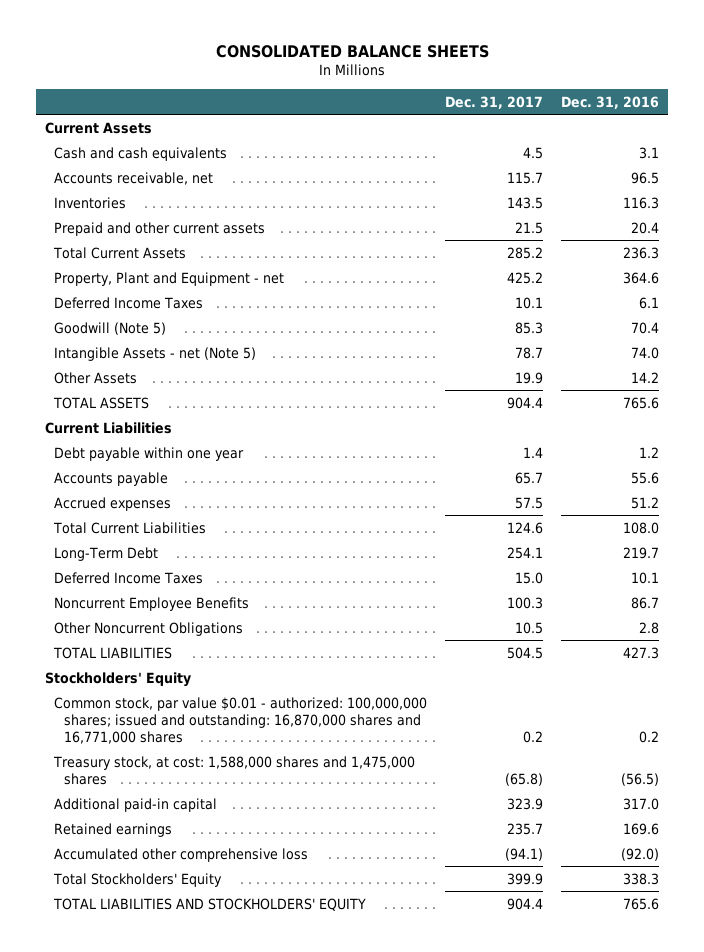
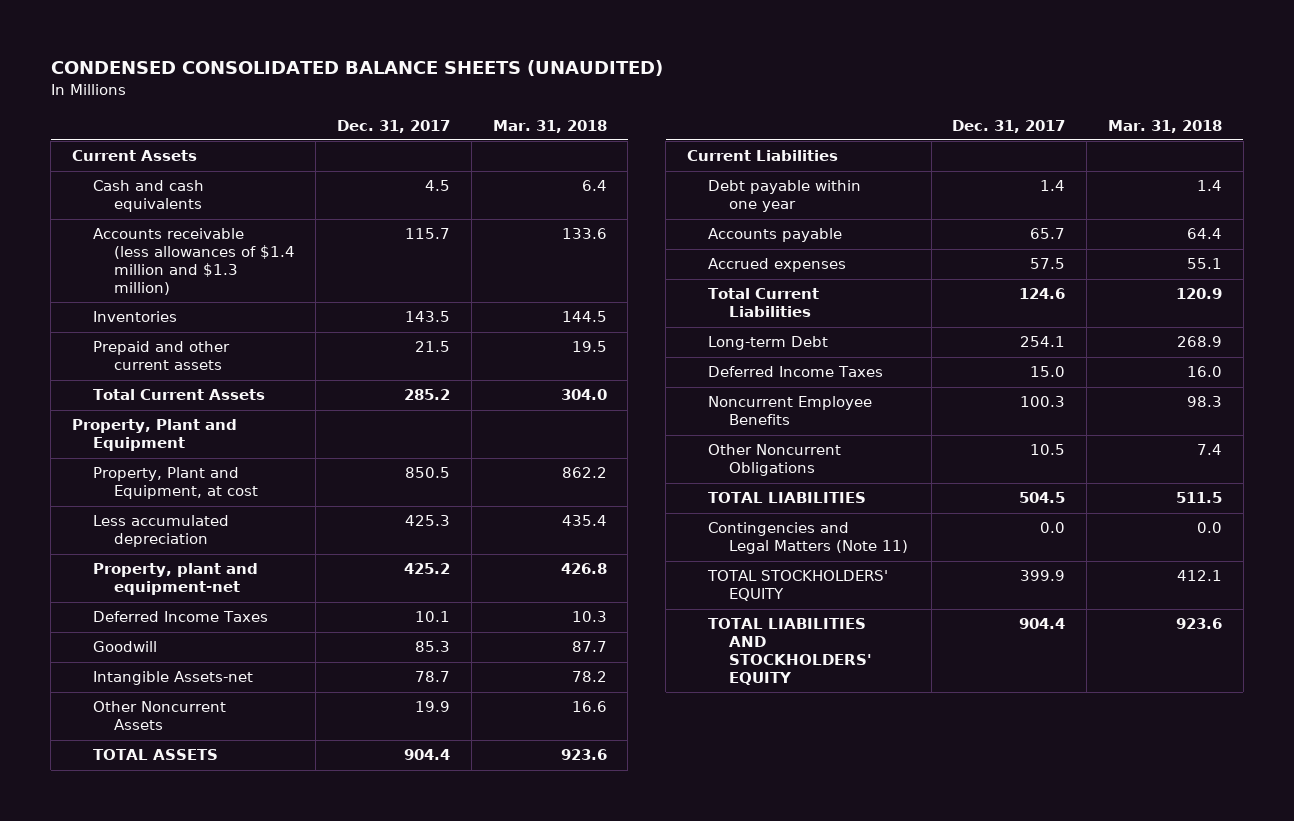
- CONSOLIDATED BALANCE SHEETS
+ CONDENSED CONSOLIDATED BALANCE SHEETS (UNAUDITED)
- | Dec. 31, 2017 | Dec. 31, 2016
+ | Dec. 31, 2017 | Mar. 31, 2018
- Accounts receivable, net | 115.7 | 96.5
+ Accounts receivable (less allowances of $1.4 million and $1.3 million) | 115.7 | 133.6
- Property, Plant and Equipment - net | 425.2 | 364.6
+ Property, Plant and Equipment
+ Property, Plant and Equipment, at cost | 850.5 | 862.2
+ Less accumulated depreciation | 425.3 | 435.4
+ Property, plant and equipment-net | 425.2 | 426.8
- Goodwill (Note 5) | 85.3 | 70.4
- Intangible Assets - net (Note 5) | 78.7 | 74.0
- Other Assets | 19.9 | 14.2
+ Goodwill | 85.3 | 87.7
+ Intangible Assets-net | 78.7 | 78.2
+ Other Noncurrent Assets | 19.9 | 16.6
- Long-Term Debt | 254.1 | 219.7
+ Long-term Debt | 254.1 | 268.9
- Stockholders' Equity
- Common stock, par value $0.01 - authorized: 100,000,000 shares; issued and outstanding: 16,870,000 shares and 16,771,000 shares | 0.2 | 0.2
- Treasury stock, at cost: 1,588,000 shares and 1,475,000 shares | (65.8) | (56.5)
- Additional paid-in capital | 323.9 | 317.0
- Retained earnings | 235.7 | 169.6
- Accumulated other comprehensive loss | (94.1) | (92.0)
- Total Stockholders' Equity | 399.9 | 338.3
+ Contingencies and Legal Matters (Note 11) | 0.0 | 0.0
+ TOTAL STOCKHOLDERS' EQUITY | 399.9 | 412.1

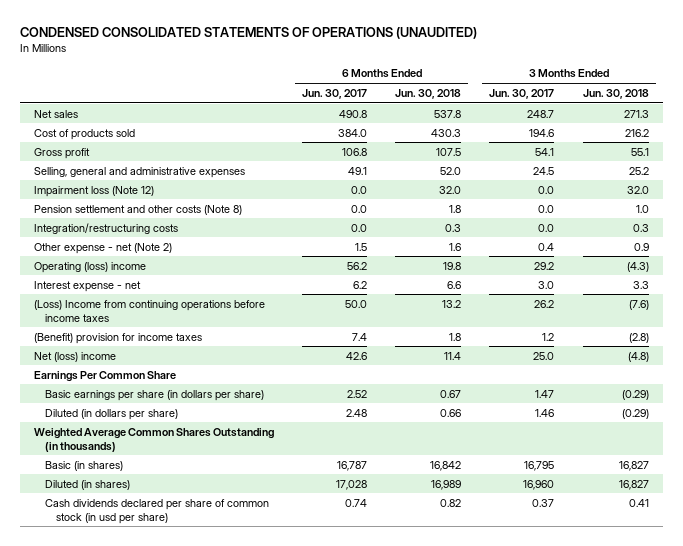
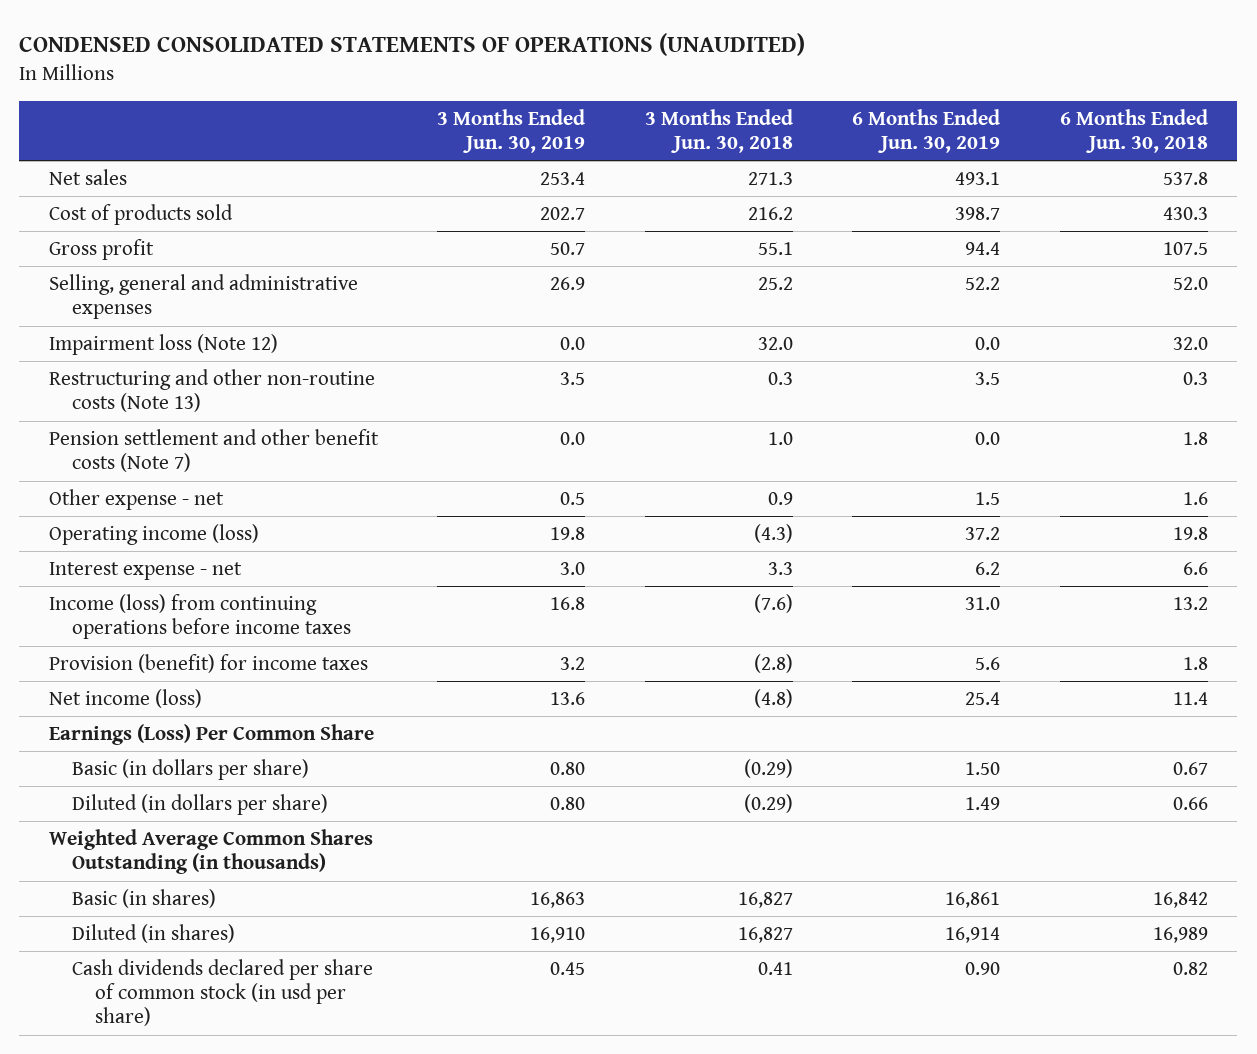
- | 6 Months Ended Jun. 30, 2017 | 6 Months Ended Jun. 30, 2018 | 3 Months Ended Jun. 30, 2017 | 3 Months Ended Jun. 30, 2018
+ | 3 Months Ended Jun. 30, 2019 | 3 Months Ended Jun. 30, 2018 | 6 Months Ended Jun. 30, 2019 | 6 Months Ended Jun. 30, 2018
- Pension settlement and other costs (Note 8) | 0.0 | 1.8 | 0.0 | 1.0
- Integration/restructuring costs | 0.0 | 0.3 | 0.0 | 0.3
- Other expense - net (Note 2) | 1.5 | 1.6 | 0.4 | 0.9
- Operating (loss) income | 56.2 | 19.8 | 29.2 | (4.3)
+ Restructuring and other non-routine costs (Note 13) | 3.5 | 0.3 | 3.5 | 0.3
+ Pension settlement and other benefit costs (Note 7) | 0.0 | 1.0 | 0.0 | 1.8
+ Other expense - net | 0.5 | 0.9 | 1.5 | 1.6
+ Operating income (loss) | 19.8 | (4.3) | 37.2 | 19.8
- (Loss) Income from continuing operations before income taxes | 50.0 | 13.2 | 26.2 | (7.6)
- (Benefit) provision for income taxes | 7.4 | 1.8 | 1.2 | (2.8)
- Net (loss) income | 42.6 | 11.4 | 25.0 | (4.8)
- Earnings Per Common Share
- Basic earnings per share (in dollars per share) | 2.52 | 0.67 | 1.47 | (0.29)
+ Income (loss) from continuing operations before income taxes | 16.8 | (7.6) | 31.0 | 13.2
+ Provision (benefit) for income taxes | 3.2 | (2.8) | 5.6 | 1.8
+ Net income (loss) | 13.6 | (4.8) | 25.4 | 11.4
+ Earnings (Loss) Per Common Share
+ Basic (in dollars per share) | 0.80 | (0.29) | 1.50 | 0.67

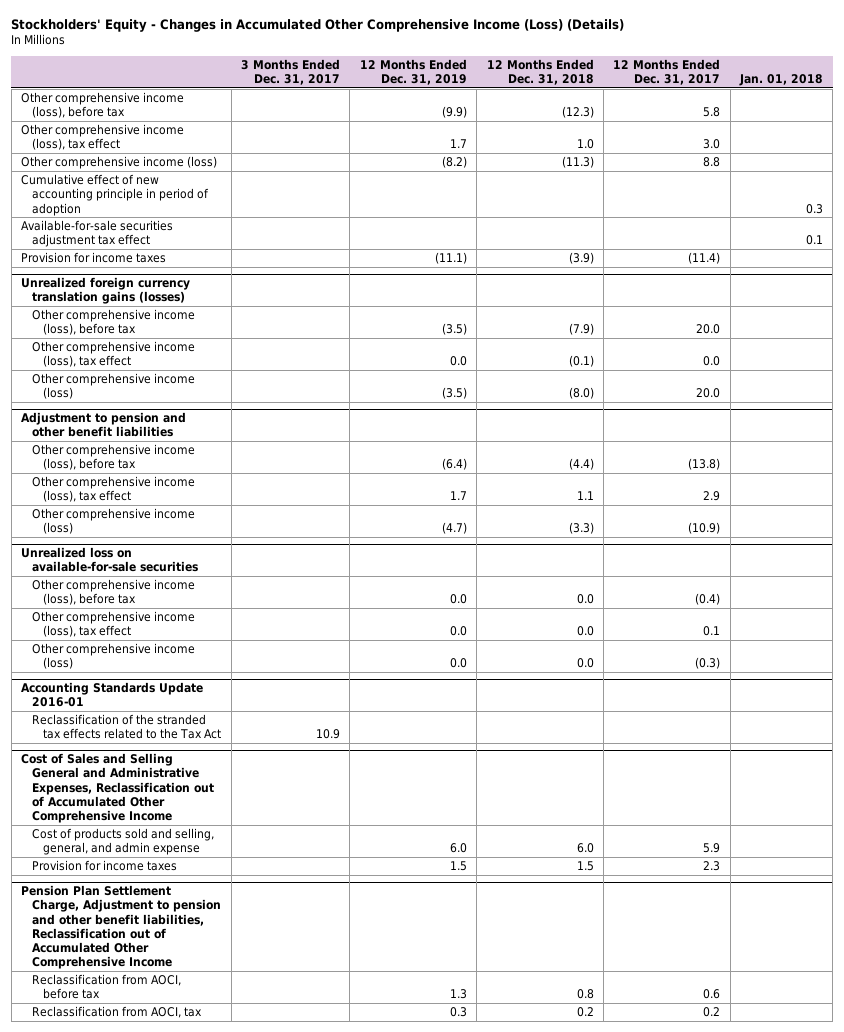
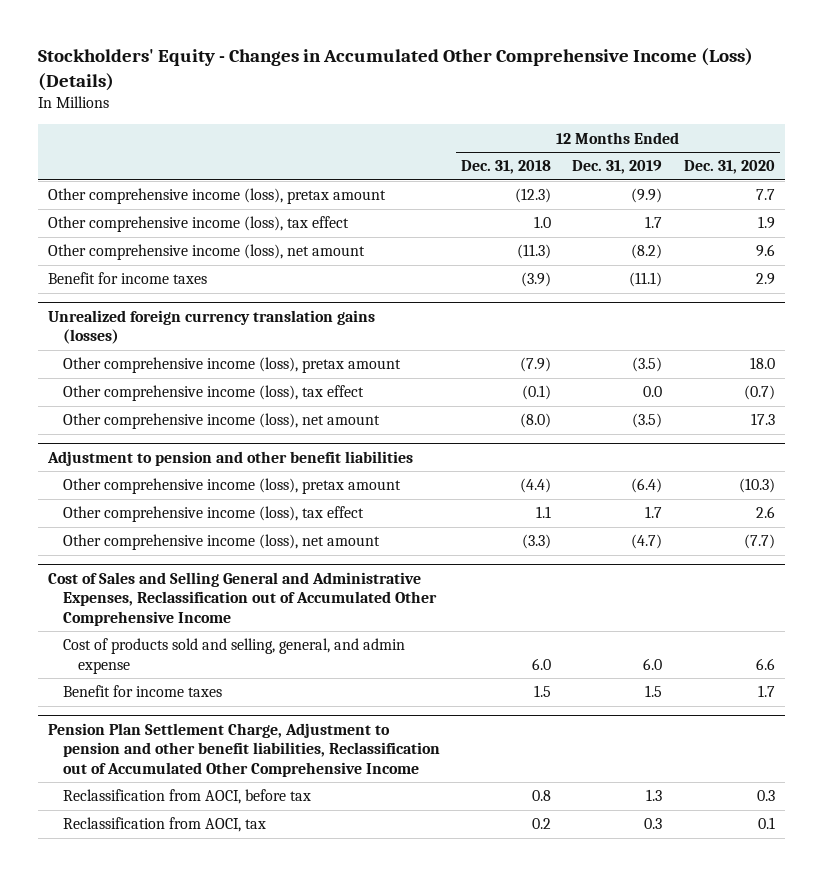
- | 3 Months Ended Dec. 31, 2017 | 12 Months Ended Dec. 31, 2019 | 12 Months Ended Dec. 31, 2018 | 12 Months Ended Dec. 31, 2017 | Jan. 01, 2018
+ | 12 Months Ended Dec. 31, 2018 | 12 Months Ended Dec. 31, 2019 | 12 Months Ended Dec. 31, 2020
- Other comprehensive income (loss), before tax | | (9.9) | (12.3) | 5.8 |
+ Other comprehensive income (loss), pretax amount | (12.3) | (9.9) | 7.7
- Other comprehensive income (loss) | | (8.2) | (11.3) | 8.8 |
- Cumulative effect of new accounting principle in period of adoption | | | | | 0.3
- Available-for-sale securities adjustment tax effect | | | | | 0.1
- Provision for income taxes | | (11.1) | (3.9) | (11.4) |
+ Other comprehensive income (loss), net amount | (11.3) | (8.2) | 9.6
+ Benefit for income taxes | (3.9) | (11.1) | 2.9
@ Unrealized foreign currency translation gains (losses)
- Other comprehensive income (loss), before tax | | (3.5) | (7.9) | 20.0 |
+ Other comprehensive income (loss), pretax amount | (7.9) | (3.5) | 18.0
- Other comprehensive income (loss) | | (3.5) | (8.0) | 20.0 |
+ Other comprehensive income (loss), net amount | (8.0) | (3.5) | 17.3
@ Adjustment to pension and other benefit liabilities
- Other comprehensive income (loss), before tax | | (6.4) | (4.4) | (13.8) |
+ Other comprehensive income (loss), pretax amount | (4.4) | (6.4) | (10.3)
- Other comprehensive income (loss) | | (4.7) | (3.3) | (10.9) |
- Unrealized loss on available-for-sale securities
- Other comprehensive income (loss), before tax | | 0.0 | 0.0 | (0.4) |
- Other comprehensive income (loss), tax effect | | 0.0 | 0.0 | 0.1 |
- Other comprehensive income (loss) | | 0.0 | 0.0 | (0.3) |
- Accounting Standards Update 2016-01
- Reclassification of the stranded tax effects related to the Tax Act | 10.9 | | | |
@ Adjustment to pension and other benefit liabilities
+ Other comprehensive income (loss), net amount | (3.3) | (4.7) | (7.7)
@ Cost of Sales and Selling General and Administrative Expenses, Reclassification out of Accumulated Other Comprehensive Income
- Provision for income taxes | | 1.5 | 1.5 | 2.3 |
+ Benefit for income taxes | 1.5 | 1.5 | 1.7

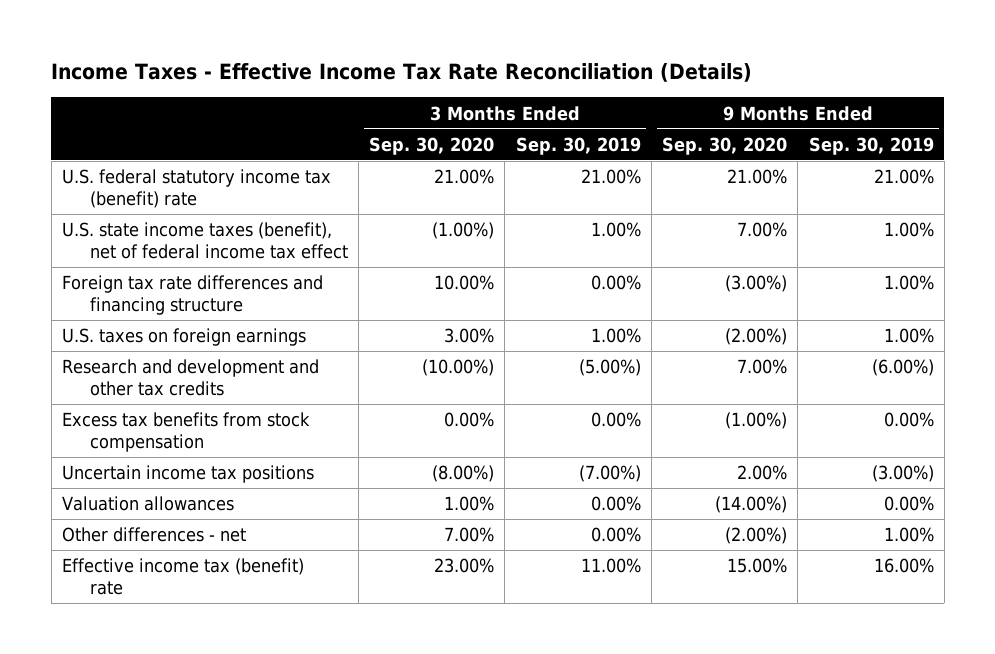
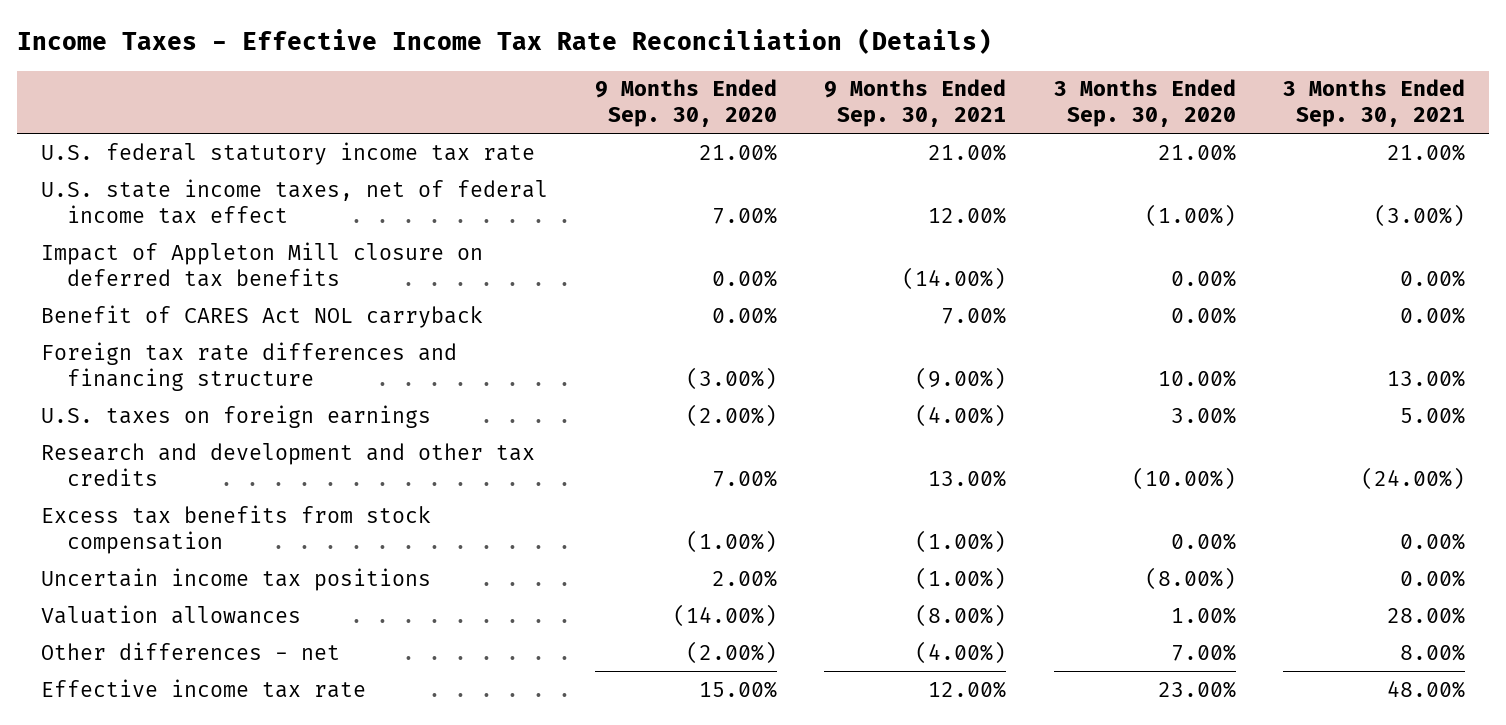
- | 3 Months Ended Sep. 30, 2020 | 3 Months Ended Sep. 30, 2019 | 9 Months Ended Sep. 30, 2020 | 9 Months Ended Sep. 30, 2019
+ | 9 Months Ended Sep. 30, 2020 | 9 Months Ended Sep. 30, 2021 | 3 Months Ended Sep. 30, 2020 | 3 Months Ended Sep. 30, 2021
- U.S. federal statutory income tax (benefit) rate | 21.00% | 21.00% | 21.00% | 21.00%
- U.S. state income taxes (benefit), net of federal income tax effect | (1.00%) | 1.00% | 7.00% | 1.00%
+ U.S. federal statutory income tax rate | 21.00% | 21.00% | 21.00% | 21.00%
+ U.S. state income taxes, net of federal income tax effect | 7.00% | 12.00% | (1.00%) | (3.00%)
+ Impact of Appleton Mill closure on deferred tax benefits | 0.00% | (14.00%) | 0.00% | 0.00%
+ Benefit of CARES Act NOL carryback | 0.00% | 7.00% | 0.00% | 0.00%
- Effective income tax (benefit) rate | 23.00% | 11.00% | 15.00% | 16.00%
+ Effective income tax rate | 15.00% | 12.00% | 23.00% | 48.00%

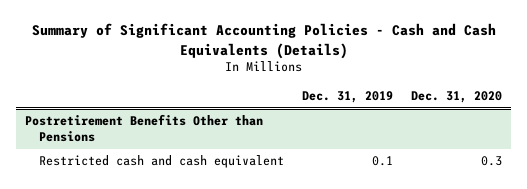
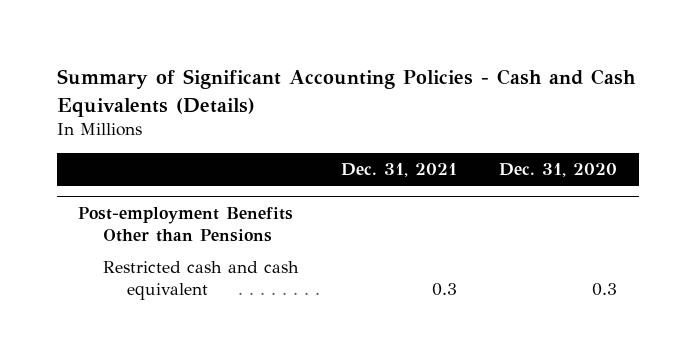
- | Dec. 31, 2019 | Dec. 31, 2020
+ | Dec. 31, 2021 | Dec. 31, 2020
- Postretirement Benefits Other than Pensions
+ Post-employment Benefits Other than Pensions

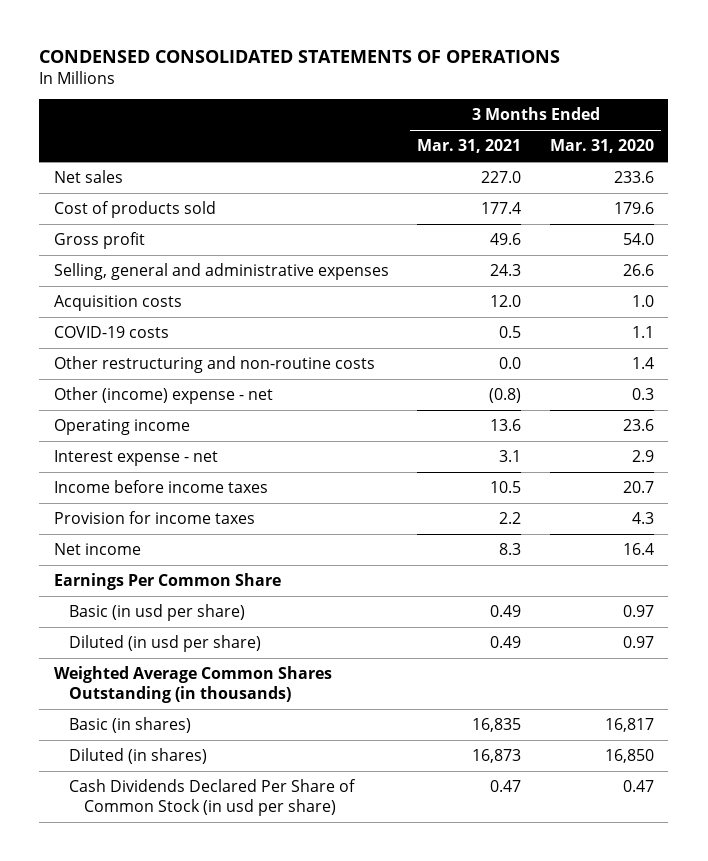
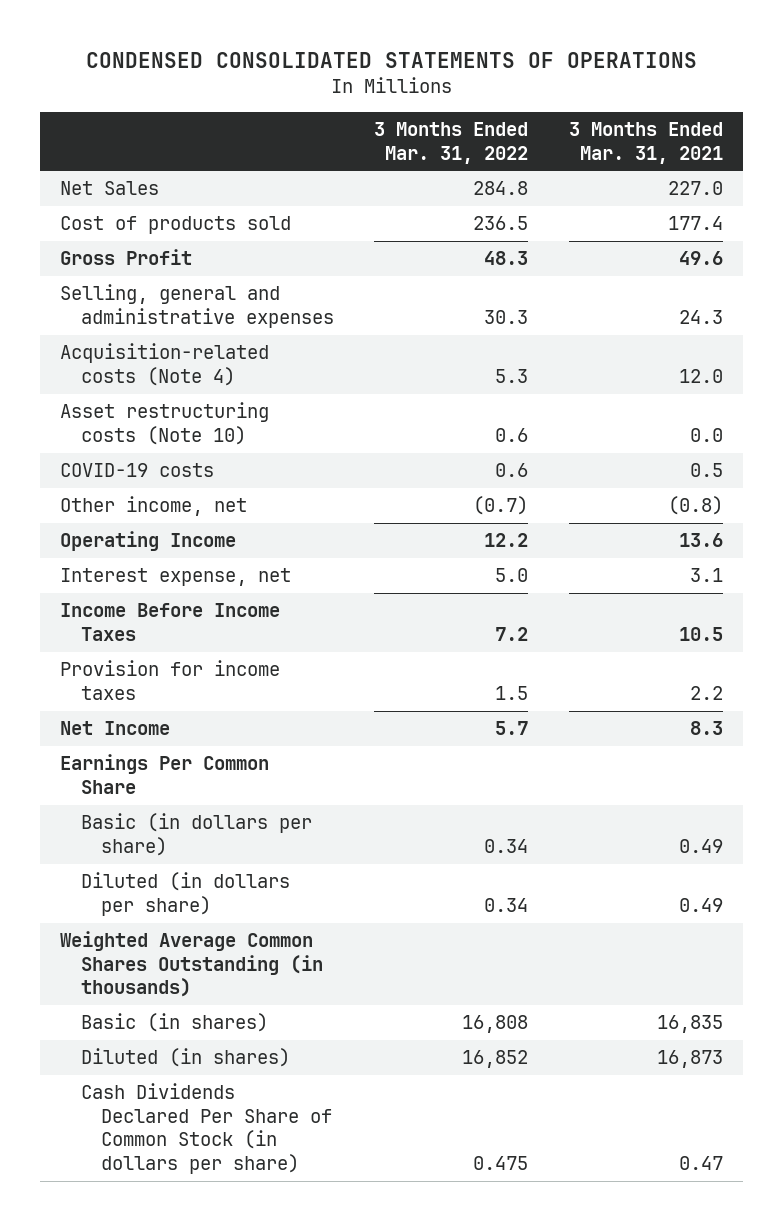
- | 3 Months Ended Mar. 31, 2021 | 3 Months Ended Mar. 31, 2020
+ | 3 Months Ended Mar. 31, 2022 | 3 Months Ended Mar. 31, 2021
- Net sales | 227.0 | 233.6
+ Net Sales | 284.8 | 227.0
- Gross profit | 49.6 | 54.0
+ Gross Profit | 48.3 | 49.6
- Acquisition costs | 12.0 | 1.0
+ Acquisition-related costs (Note 4) | 5.3 | 12.0
+ Asset restructuring costs (Note 10) | 0.6 | 0.0
- Other restructuring and non-routine costs | 0.0 | 1.4
- Other (income) expense - net | (0.8) | 0.3
- Operating income | 13.6 | 23.6
- Interest expense - net | 3.1 | 2.9
- Income before income taxes | 10.5 | 20.7
+ Other income, net | (0.7) | (0.8)
+ Operating Income | 12.2 | 13.6
+ Interest expense, net | 5.0 | 3.1
+ Income Before Income Taxes | 7.2 | 10.5
- Net income | 8.3 | 16.4
+ Net Income | 5.7 | 8.3
- Basic (in usd per share) | 0.49 | 0.97
- Diluted (in usd per share) | 0.49 | 0.97
+ Basic (in dollars per share) | 0.34 | 0.49
+ Diluted (in dollars per share) | 0.34 | 0.49
- Cash Dividends Declared Per Share of Common Stock (in usd per share) | 0.47 | 0.47
+ Cash Dividends Declared Per Share of Common Stock (in dollars per share) | 0.475 | 0.47

